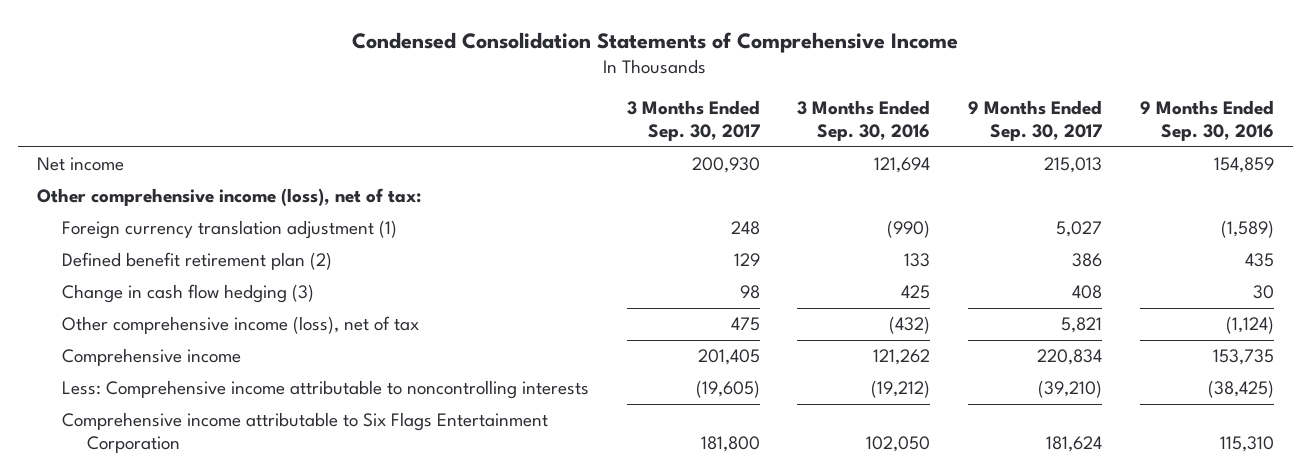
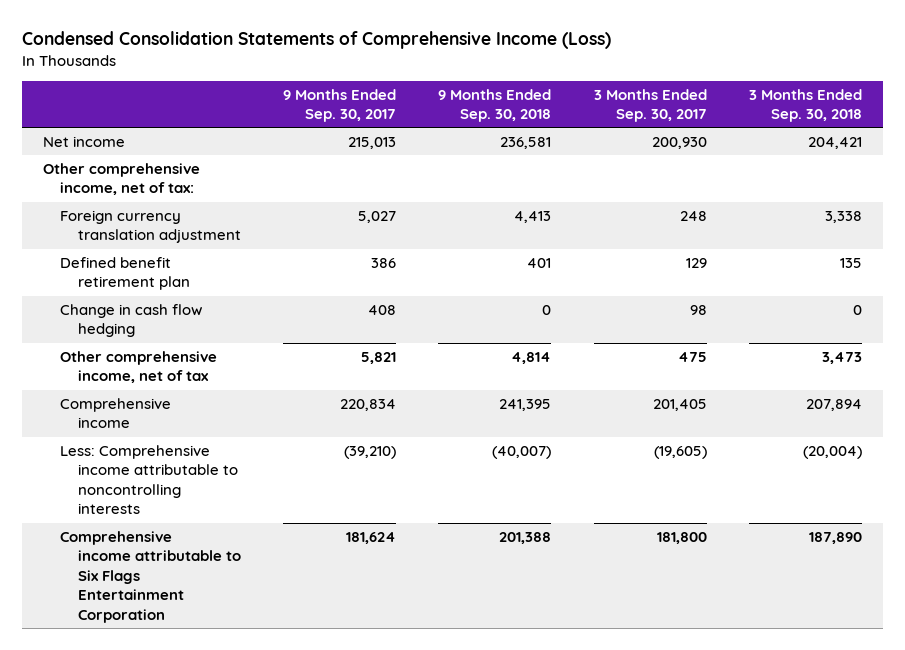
- Condensed Consolidation Statements of Comprehensive Income
+ Condensed Consolidation Statements of Comprehensive Income (Loss)
- | 3 Months Ended Sep. 30, 2017 | 3 Months Ended Sep. 30, 2016 | 9 Months Ended Sep. 30, 2017 | 9 Months Ended Sep. 30, 2016
+ | 9 Months Ended Sep. 30, 2017 | 9 Months Ended Sep. 30, 2018 | 3 Months Ended Sep. 30, 2017 | 3 Months Ended Sep. 30, 2018
- Other comprehensive income (loss), net of tax:
- Foreign currency translation adjustment (1) | 248 | (990) | 5,027 | (1,589)
- Defined benefit retirement plan (2) | 129 | 133 | 386 | 435
- Change in cash flow hedging (3) | 98 | 425 | 408 | 30
- Other comprehensive income (loss), net of tax | 475 | (432) | 5,821 | (1,124)
+ Other comprehensive income, net of tax:
+ Foreign currency translation adjustment | 5,027 | 4,413 | 248 | 3,338
+ Defined benefit retirement plan | 386 | 401 | 129 | 135
+ Change in cash flow hedging | 408 | 0 | 98 | 0
+ Other comprehensive income, net of tax | 5,821 | 4,814 | 475 | 3,473

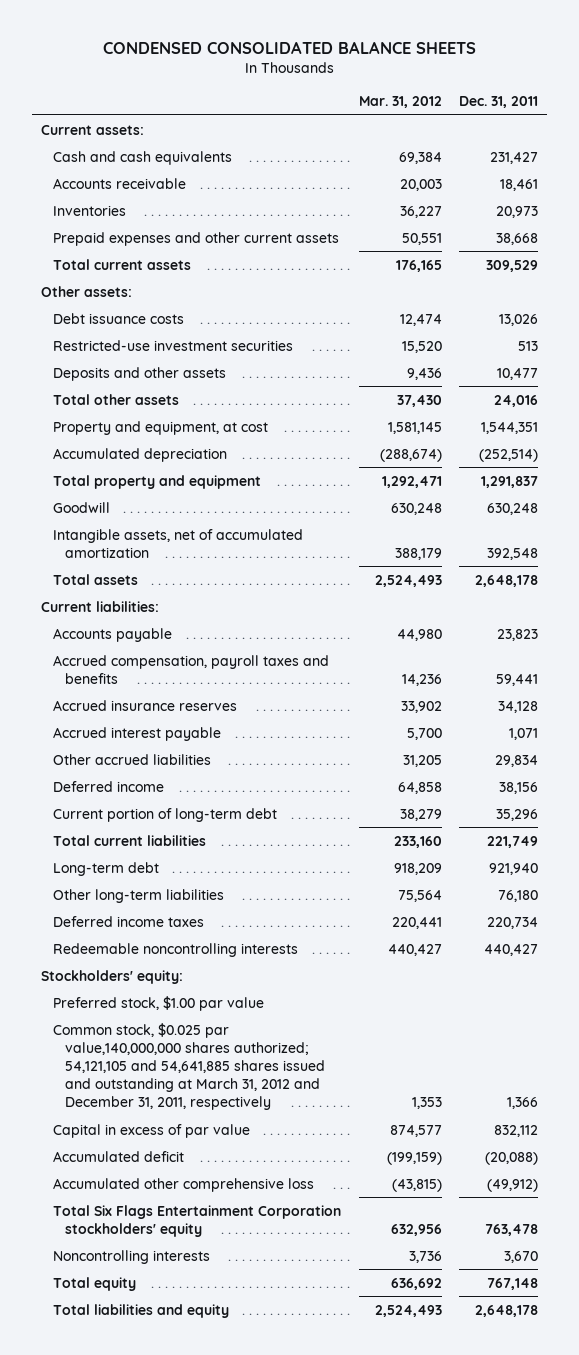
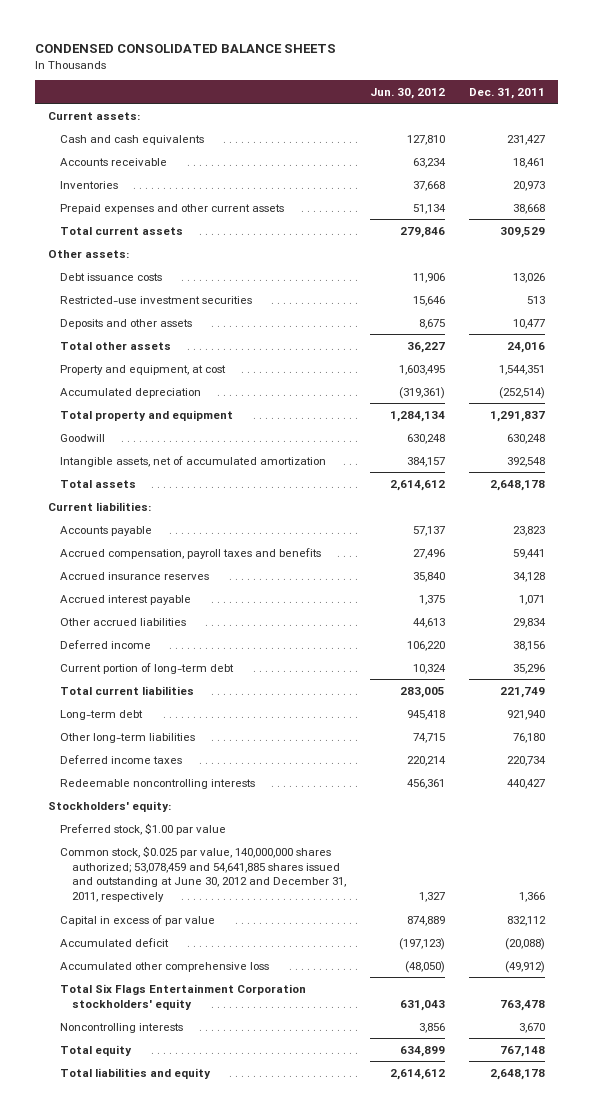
- | Mar. 31, 2012 | Dec. 31, 2011
+ | Jun. 30, 2012 | Dec. 31, 2011
- Common stock, $0.025 par value,140,000,000 shares authorized; 54,121,105 and 54,641,885 shares issued and outstanding at March 31, 2012 and December 31, 2011, respectively | 1,353 | 1,366
+ Common stock, $0.025 par value, 140,000,000 shares authorized; 53,078,459 and 54,641,885 shares issued and outstanding at June 30, 2012 and December 31, 2011, respectively | 1,327 | 1,366

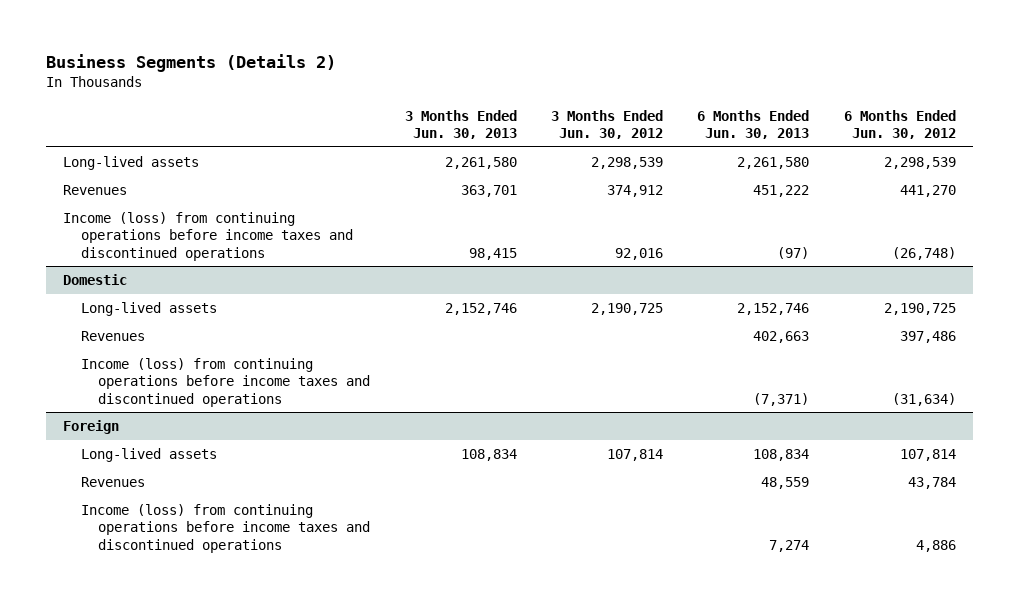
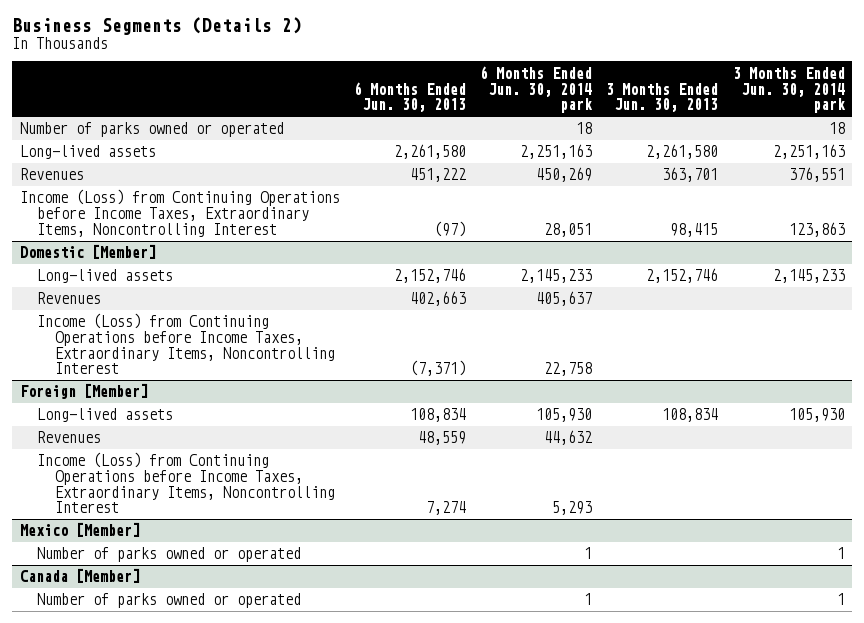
- | 3 Months Ended Jun. 30, 2013 | 3 Months Ended Jun. 30, 2012 | 6 Months Ended Jun. 30, 2013 | 6 Months Ended Jun. 30, 2012
+ | 6 Months Ended Jun. 30, 2013 | 6 Months Ended Jun. 30, 2014 park | 3 Months Ended Jun. 30, 2013 | 3 Months Ended Jun. 30, 2014 park
+ Number of parks owned or operated | | 18 | | 18
- Income (loss) from continuing operations before income taxes and discontinued operations | 98,415 | 92,016 | (97) | (26,748)
- Domestic
+ Income (Loss) from Continuing Operations before Income Taxes, Extraordinary Items, Noncontrolling Interest | (97) | 28,051 | 98,415 | 123,863
+ Domestic [Member]
- Income (loss) from continuing operations before income taxes and discontinued operations | | | (7,371) | (31,634)
- Foreign
+ Income (Loss) from Continuing Operations before Income Taxes, Extraordinary Items, Noncontrolling Interest | (7,371) | 22,758 | |
+ Foreign [Member]
- Income (loss) from continuing operations before income taxes and discontinued operations | | | 7,274 | 4,886
+ Income (Loss) from Continuing Operations before Income Taxes, Extraordinary Items, Noncontrolling Interest | 7,274 | 5,293 | |
+ Mexico [Member]
+ Number of parks owned or operated | | 1 | | 1
+ Canada [Member]
+ Number of parks owned or operated | | 1 | | 1

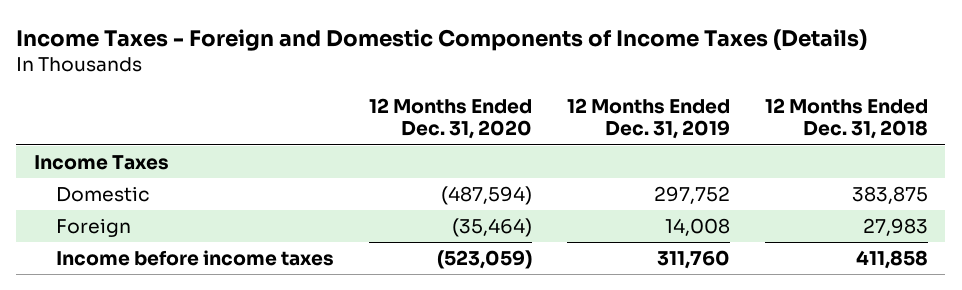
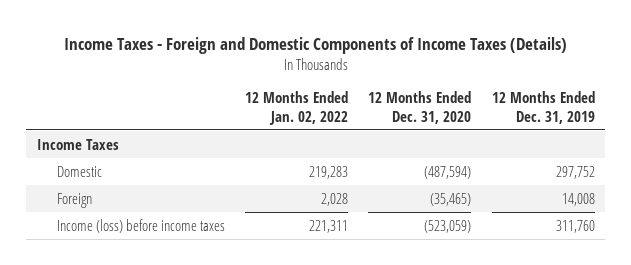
- | 12 Months Ended Dec. 31, 2020 | 12 Months Ended Dec. 31, 2019 | 12 Months Ended Dec. 31, 2018
+ | 12 Months Ended Jan. 02, 2022 | 12 Months Ended Dec. 31, 2020 | 12 Months Ended Dec. 31, 2019
- Foreign | (35,464) | 14,008 | 27,983
- Income before income taxes | (523,059) | 311,760 | 411,858
+ Foreign | 2,028 | (35,465) | 14,008
+ Income (loss) before income taxes | 221,311 | (523,059) | 311,760

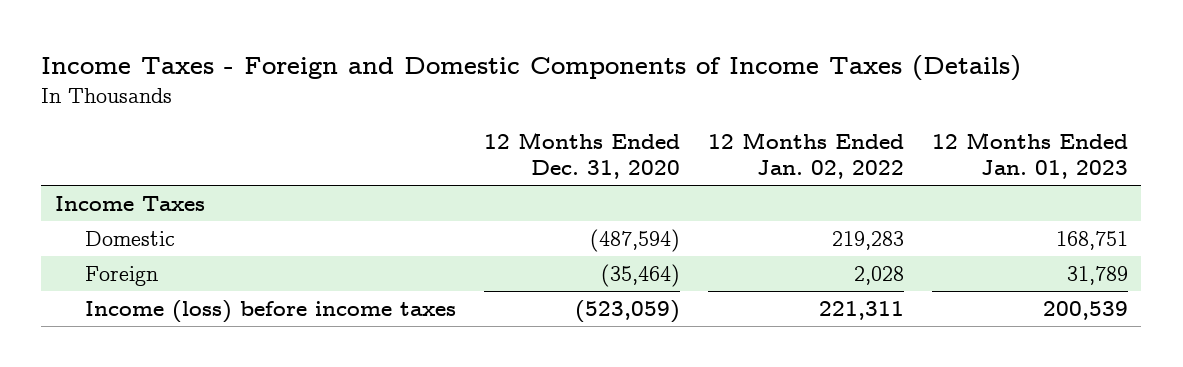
- | 12 Months Ended Jan. 02, 2022 | 12 Months Ended Dec. 31, 2020 | 12 Months Ended Dec. 31, 2019
+ | 12 Months Ended Dec. 31, 2020 | 12 Months Ended Jan. 02, 2022 | 12 Months Ended Jan. 01, 2023
- Foreign | 2,028 | (35,465) | 14,008
+ Foreign | (35,464) | 2,028 | 31,789

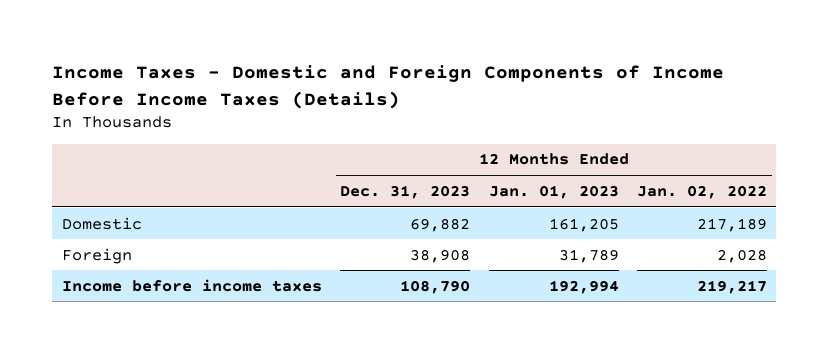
- Income Taxes - Foreign and Domestic Components of Income Taxes (Details)
+ Income Taxes - Domestic and Foreign Components of Income Before Income Taxes (Details)
- | 12 Months Ended Dec. 31, 2020 | 12 Months Ended Jan. 02, 2022 | 12 Months Ended Jan. 01, 2023
+ | 12 Months Ended Dec. 31, 2023 | 12 Months Ended Jan. 01, 2023 | 12 Months Ended Jan. 02, 2022
- Income Taxes
- Domestic | (487,594) | 219,283 | 168,751
+ Domestic | 69,882 | 161,205 | 217,189
- Income (loss) before income taxes | (523,059) | 221,311 | 200,539
+ Income before income taxes | 108,790 | 192,994 | 219,217

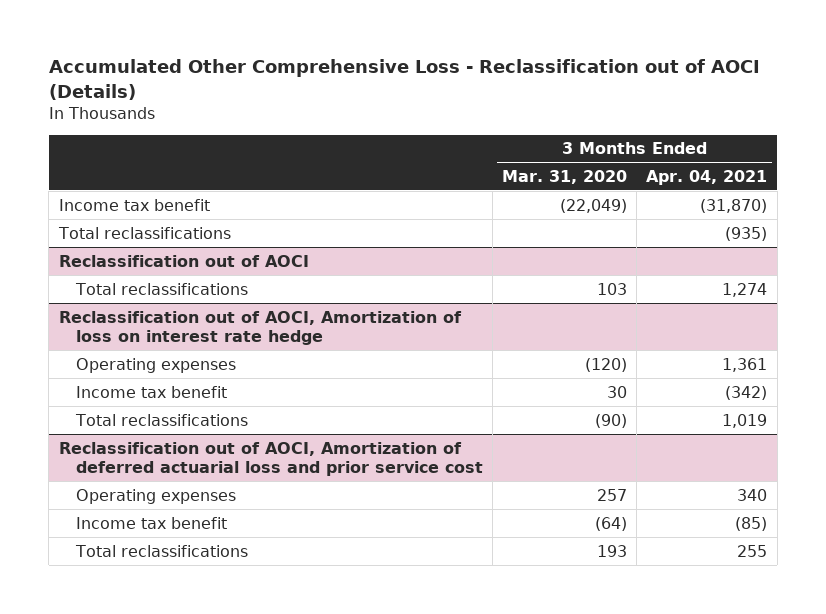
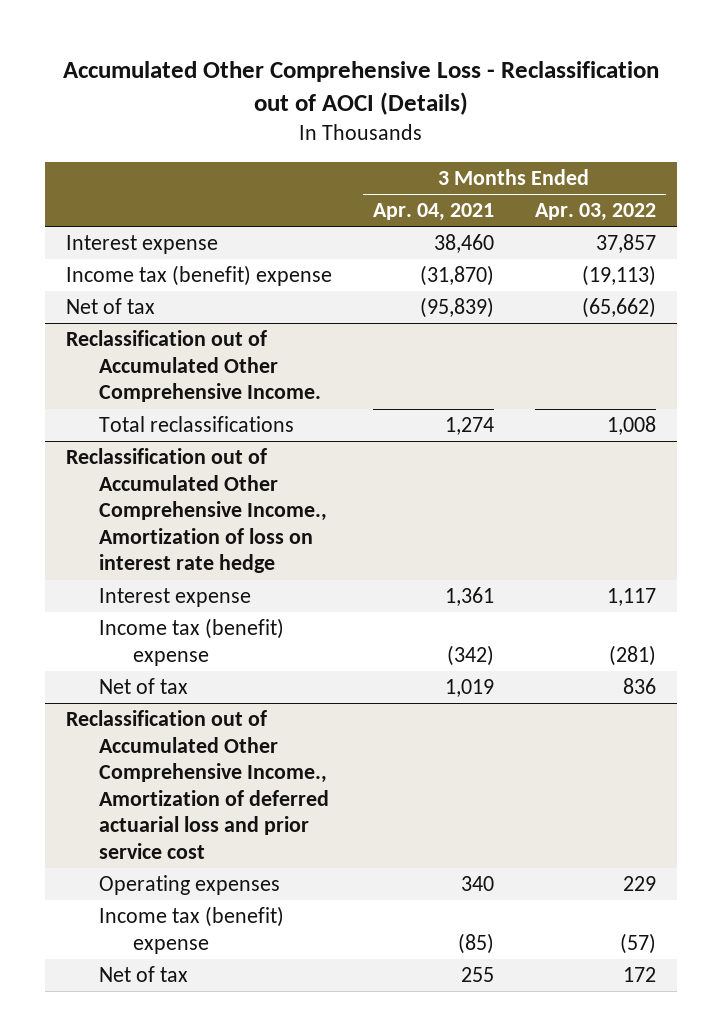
- | 3 Months Ended Mar. 31, 2020 | 3 Months Ended Apr. 04, 2021
+ | 3 Months Ended Apr. 04, 2021 | 3 Months Ended Apr. 03, 2022
- Income tax benefit | (22,049) | (31,870)
- Total reclassifications | | (935)
- Reclassification out of AOCI
+ Interest expense | 38,460 | 37,857
+ Income tax (benefit) expense | (31,870) | (19,113)
+ Net of tax | (95,839) | (65,662)
+ Reclassification out of Accumulated Other Comprehensive Income.
- Reclassification out of AOCI, Amortization of loss on interest rate hedge
- Operating expenses | (120) | 1,361
- Income tax benefit | 30 | (342)
- Total reclassifications | (90) | 1,019
- Reclassification out of AOCI, Amortization of deferred actuarial loss and prior service cost
+ Reclassification out of Accumulated Other Comprehensive Income., Amortization of loss on interest rate hedge
+ Interest expense | 1,361 | 1,117
+ Income tax (benefit) expense | (342) | (281)
+ Net of tax | 1,019 | 836
+ Reclassification out of Accumulated Other Comprehensive Income., Amortization of deferred actuarial loss and prior service cost
- Income tax benefit | (64) | (85)
- Total reclassifications | 193 | 255
+ Income tax (benefit) expense | (85) | (57)
+ Net of tax | 255 | 172

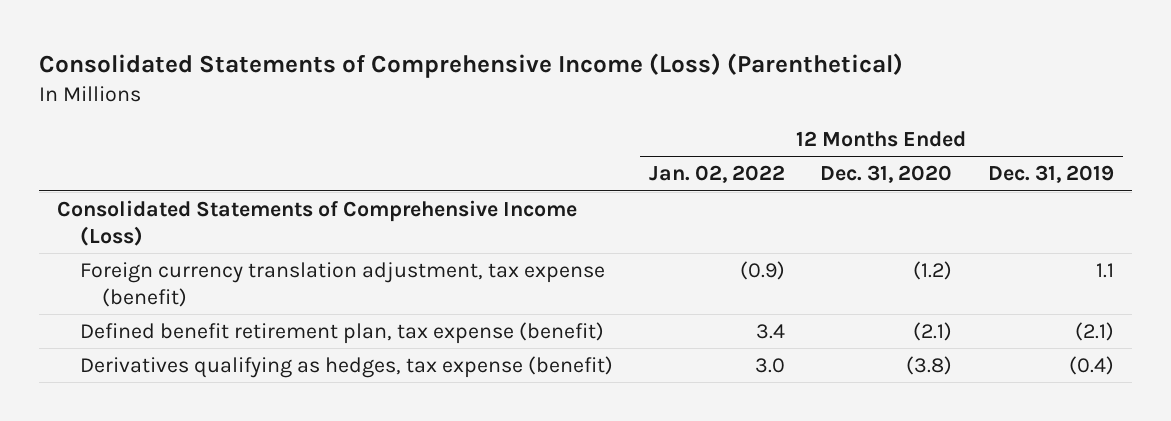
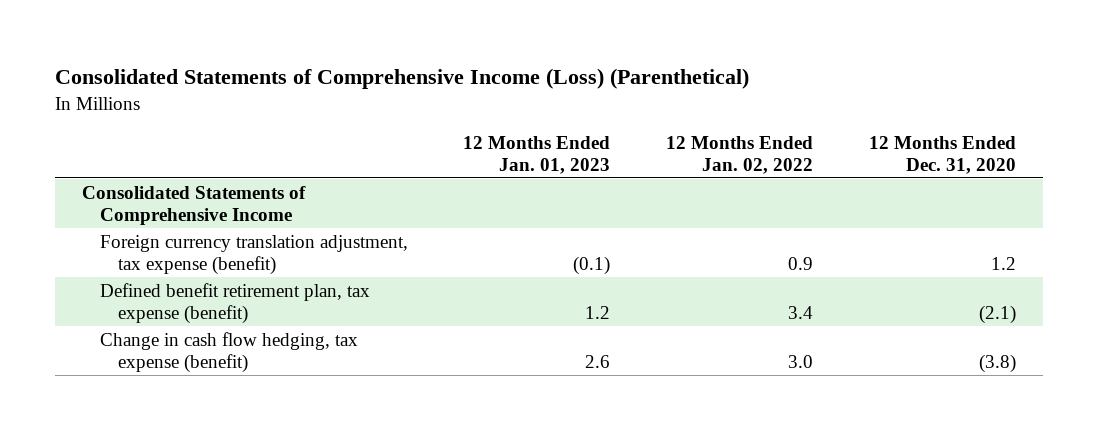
- | 12 Months Ended Jan. 02, 2022 | 12 Months Ended Dec. 31, 2020 | 12 Months Ended Dec. 31, 2019
+ | 12 Months Ended Jan. 01, 2023 | 12 Months Ended Jan. 02, 2022 | 12 Months Ended Dec. 31, 2020
- Consolidated Statements of Comprehensive Income (Loss)
- Foreign currency translation adjustment, tax expense (benefit) | (0.9) | (1.2) | 1.1
+ Consolidated Statements of Comprehensive Income
+ Foreign currency translation adjustment, tax expense (benefit) | (0.1) | 0.9 | 1.2
- Derivatives qualifying as hedges, tax expense (benefit) | 3.0 | (3.8) | (0.4)
+ Change in cash flow hedging, tax expense (benefit) | 2.6 | 3.0 | (3.8)

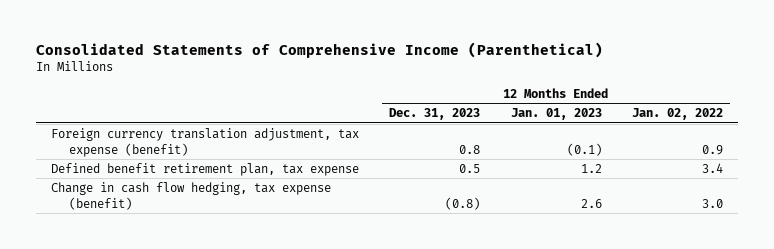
- Consolidated Statements of Comprehensive Income (Loss) (Parenthetical)
+ Consolidated Statements of Comprehensive Income (Parenthetical)
- | 12 Months Ended Jan. 01, 2023 | 12 Months Ended Jan. 02, 2022 | 12 Months Ended Dec. 31, 2020
+ | 12 Months Ended Dec. 31, 2023 | 12 Months Ended Jan. 01, 2023 | 12 Months Ended Jan. 02, 2022
- Consolidated Statements of Comprehensive Income
- Defined benefit retirement plan, tax expense (benefit) | 1.2 | 3.4 | (2.1)
+ Defined benefit retirement plan, tax expense | 0.5 | 1.2 | 3.4

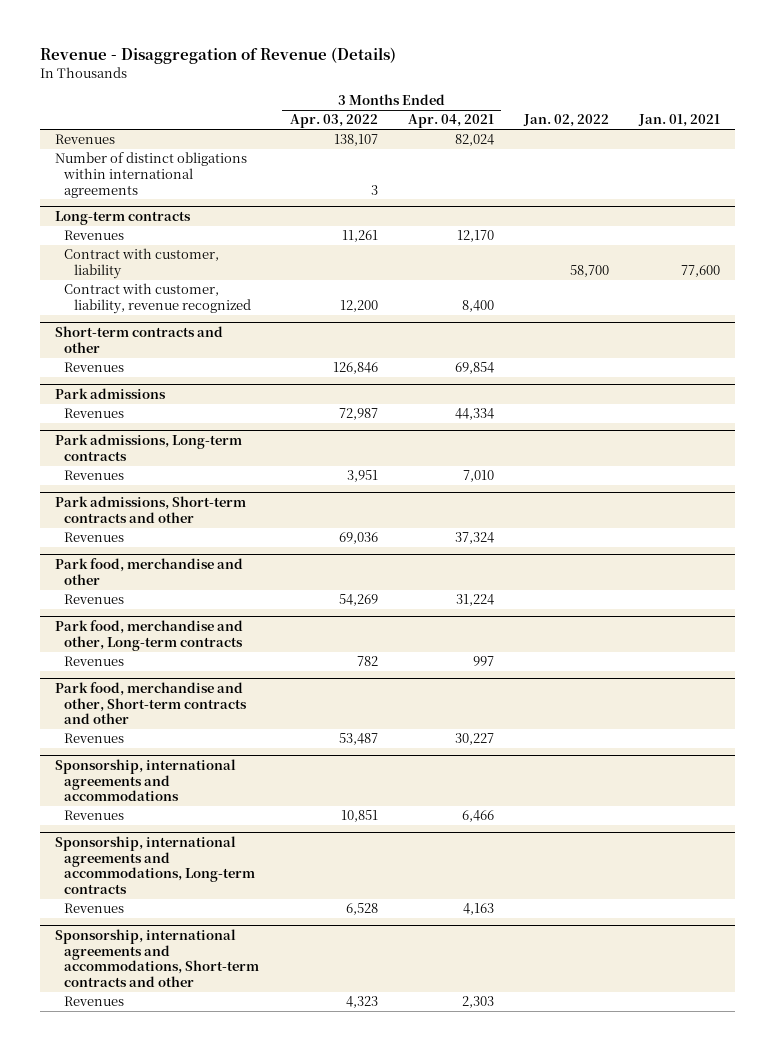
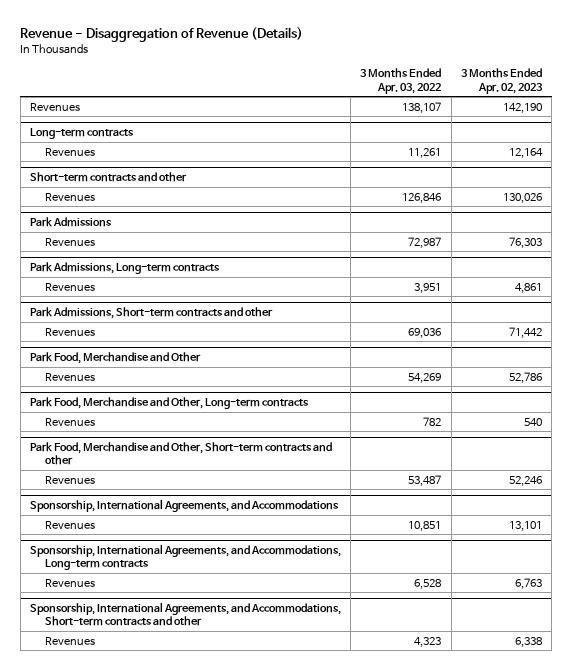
- | 3 Months Ended Apr. 03, 2022 | 3 Months Ended Apr. 04, 2021 | Jan. 02, 2022 | Jan. 01, 2021
+ | 3 Months Ended Apr. 03, 2022 | 3 Months Ended Apr. 02, 2023
- Number of distinct obligations within international agreements | 3 | | |
@ Long-term contracts
- Contract with customer, liability | | | 58,700 | 77,600
- Contract with customer, liability, revenue recognized | 12,200 | 8,400 | |
- Park admissions
+ Park Admissions
- Park admissions, Long-term contracts
+ Park Admissions, Long-term contracts
- Park admissions, Short-term contracts and other
+ Park Admissions, Short-term contracts and other
- Park food, merchandise and other
+ Park Food, Merchandise and Other
- Park food, merchandise and other, Long-term contracts
+ Park Food, Merchandise and Other, Long-term contracts
- Park food, merchandise and other, Short-term contracts and other
+ Park Food, Merchandise and Other, Short-term contracts and other
- Sponsorship, international agreements and accommodations
+ Sponsorship, International Agreements, and Accommodations
- Sponsorship, international agreements and accommodations, Long-term contracts
+ Sponsorship, International Agreements, and Accommodations, Long-term contracts
- Sponsorship, international agreements and accommodations, Short-term contracts and other
+ Sponsorship, International Agreements, and Accommodations, Short-term contracts and other

